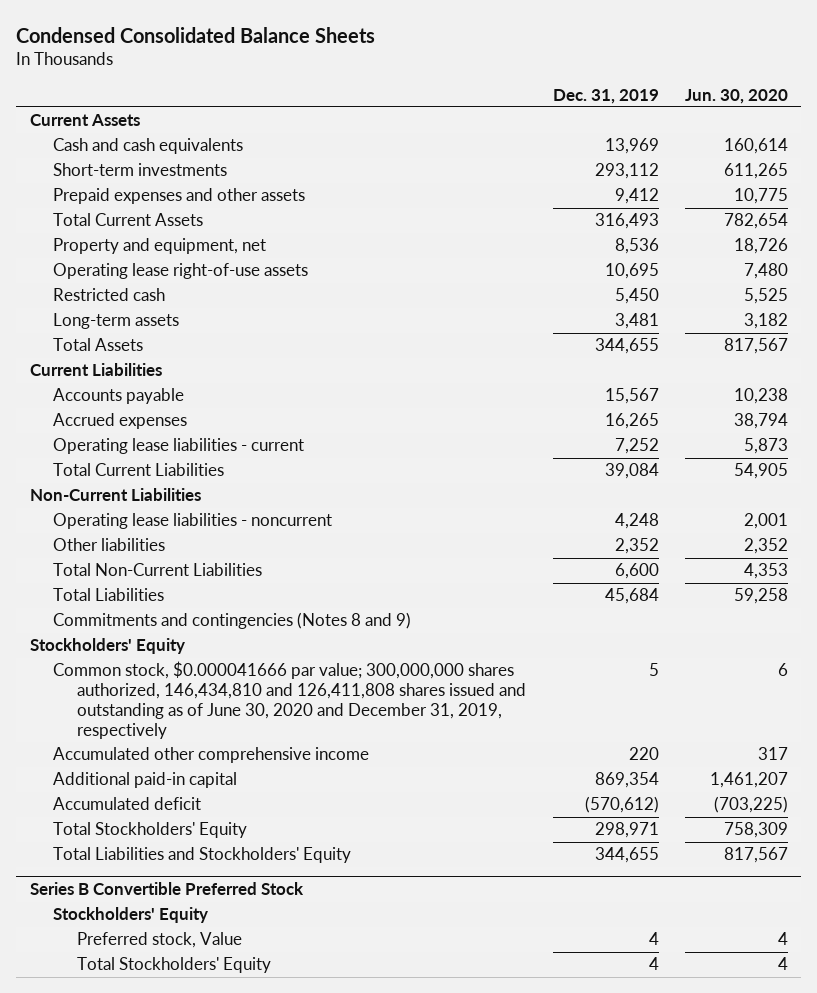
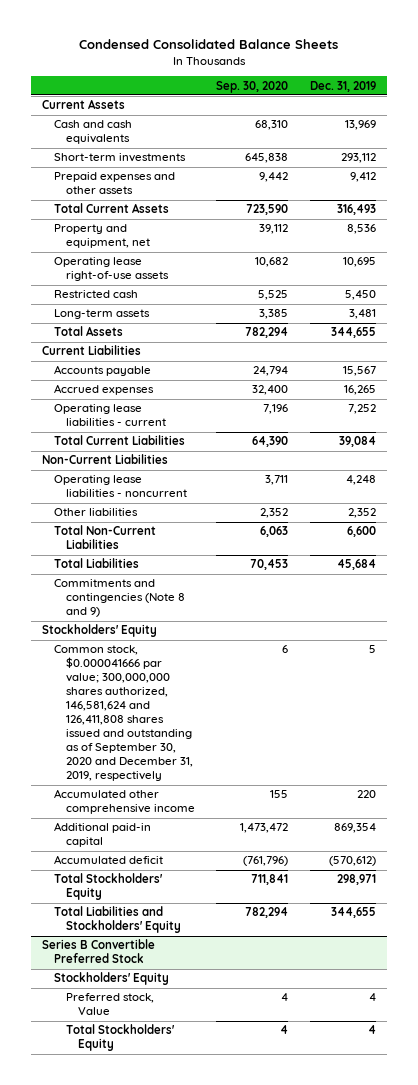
- | Dec. 31, 2019 | Jun. 30, 2020
+ | Sep. 30, 2020 | Dec. 31, 2019
- Commitments and contingencies (Notes 8 and 9)
+ Commitments and contingencies (Note 8 and 9)
- Common stock, $0.000041666 par value; 300,000,000 shares authorized, 146,434,810 and 126,411,808 shares issued and outstanding as of June 30, 2020 and December 31, 2019, respectively | 5 | 6
+ Common stock, $0.000041666 par value; 300,000,000 shares authorized, 146,581,624 and 126,411,808 shares issued and outstanding as of September 30, 2020 and December 31, 2019, respectively | 6 | 5

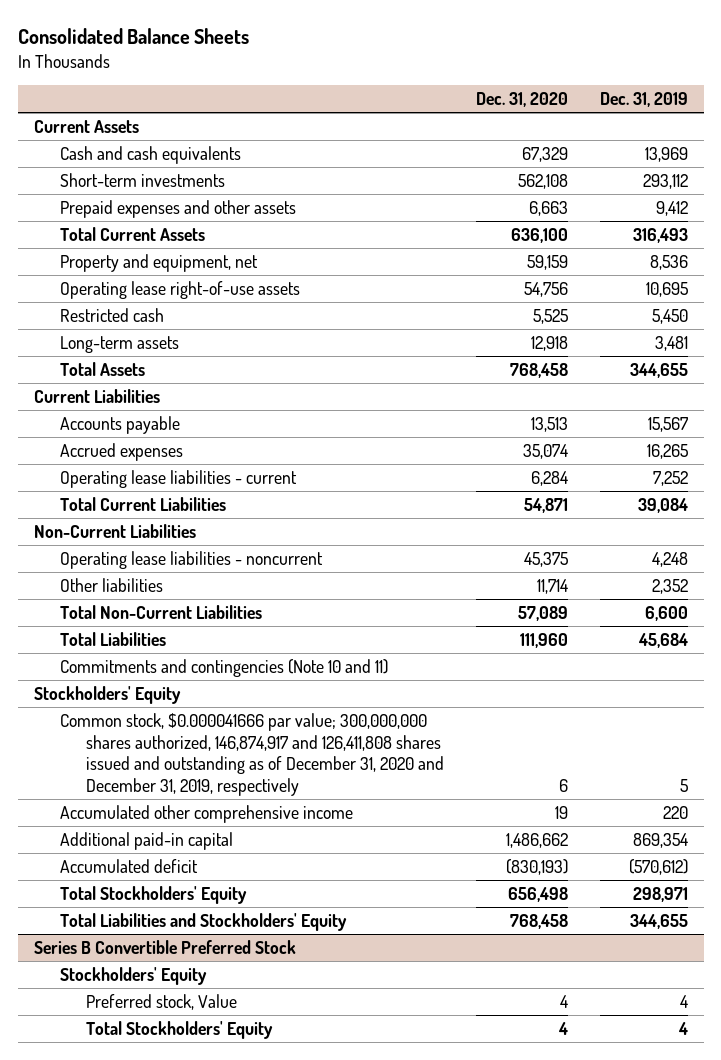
- Condensed Consolidated Balance Sheets
+ Consolidated Balance Sheets
- | Sep. 30, 2020 | Dec. 31, 2019
+ | Dec. 31, 2020 | Dec. 31, 2019
- Commitments and contingencies (Note 8 and 9)
+ Commitments and contingencies (Note 10 and 11)
- Common stock, $0.000041666 par value; 300,000,000 shares authorized, 146,581,624 and 126,411,808 shares issued and outstanding as of September 30, 2020 and December 31, 2019, respectively | 6 | 5
+ Common stock, $0.000041666 par value; 300,000,000 shares authorized, 146,874,917 and 126,411,808 shares issued and outstanding as of December 31, 2020 and December 31, 2019, respectively | 6 | 5

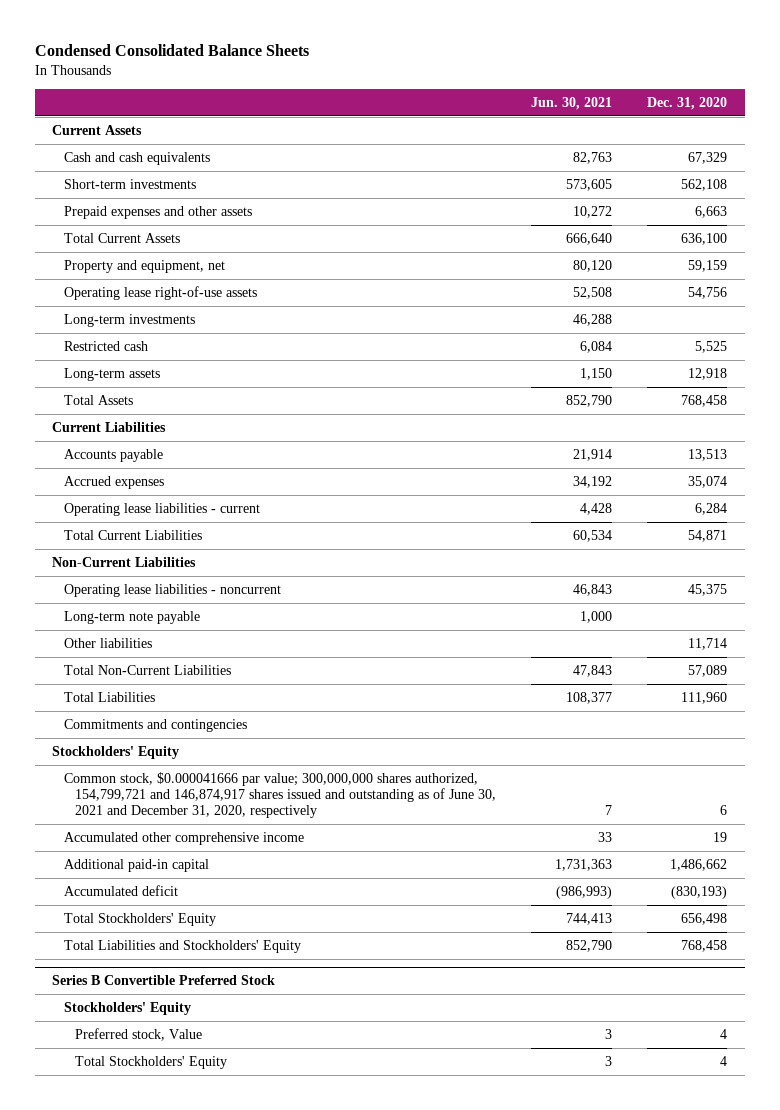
- Consolidated Balance Sheets
+ Condensed Consolidated Balance Sheets
- | Dec. 31, 2020 | Dec. 31, 2019
+ | Jun. 30, 2021 | Dec. 31, 2020
+ Long-term investments | 46,288 |
+ Long-term note payable | 1,000 |
- Commitments and contingencies (Note 10 and 11)
+ Commitments and contingencies
- Common stock, $0.000041666 par value; 300,000,000 shares authorized, 146,874,917 and 126,411,808 shares issued and outstanding as of December 31, 2020 and December 31, 2019, respectively | 6 | 5
+ Common stock, $0.000041666 par value; 300,000,000 shares authorized, 154,799,721 and 146,874,917 shares issued and outstanding as of June 30, 2021 and December 31, 2020, respectively | 7 | 6

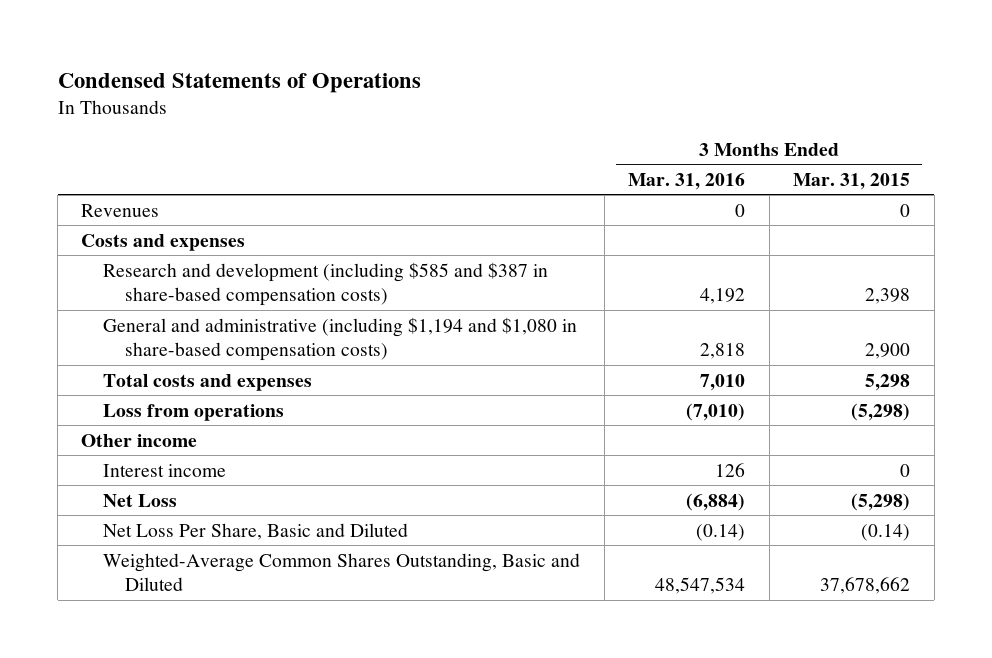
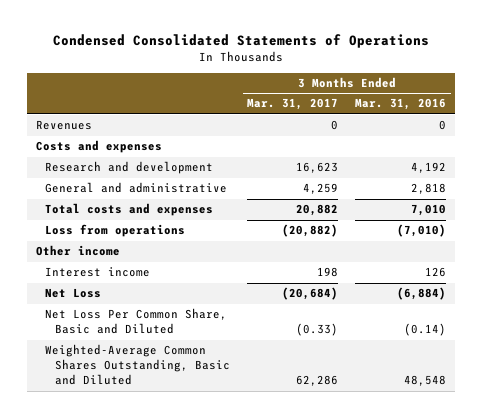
- Condensed Statements of Operations
+ Condensed Consolidated Statements of Operations
- | 3 Months Ended Mar. 31, 2016 | 3 Months Ended Mar. 31, 2015
+ | 3 Months Ended Mar. 31, 2017 | 3 Months Ended Mar. 31, 2016
- Research and development (including $585 and $387 in share-based compensation costs) | 4,192 | 2,398
- General and administrative (including $1,194 and $1,080 in share-based compensation costs) | 2,818 | 2,900
+ Research and development | 16,623 | 4,192
+ General and administrative | 4,259 | 2,818
- Net Loss Per Share, Basic and Diluted | (0.14) | (0.14)
- Weighted-Average Common Shares Outstanding, Basic and Diluted | 48,547,534 | 37,678,662
+ Net Loss Per Common Share, Basic and Diluted | (0.33) | (0.14)
+ Weighted-Average Common Shares Outstanding, Basic and Diluted | 62,286 | 48,548

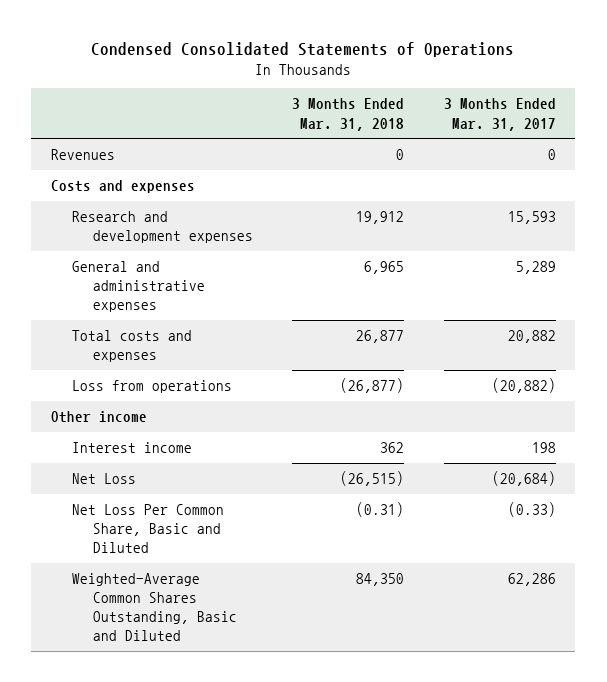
- | 3 Months Ended Mar. 31, 2017 | 3 Months Ended Mar. 31, 2016
+ | 3 Months Ended Mar. 31, 2018 | 3 Months Ended Mar. 31, 2017
- Research and development | 16,623 | 4,192
- General and administrative | 4,259 | 2,818
+ Research and development expenses | 19,912 | 15,593
+ General and administrative expenses | 6,965 | 5,289

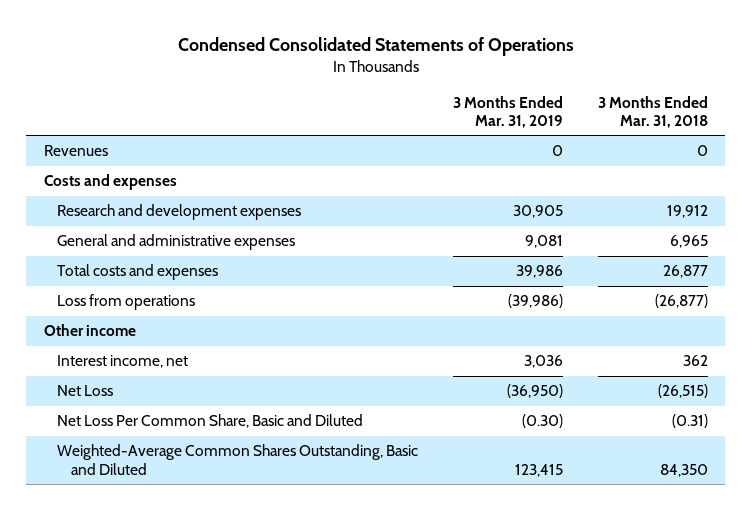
- | 3 Months Ended Mar. 31, 2018 | 3 Months Ended Mar. 31, 2017
+ | 3 Months Ended Mar. 31, 2019 | 3 Months Ended Mar. 31, 2018
- Interest income | 362 | 198
+ Interest income, net | 3,036 | 362

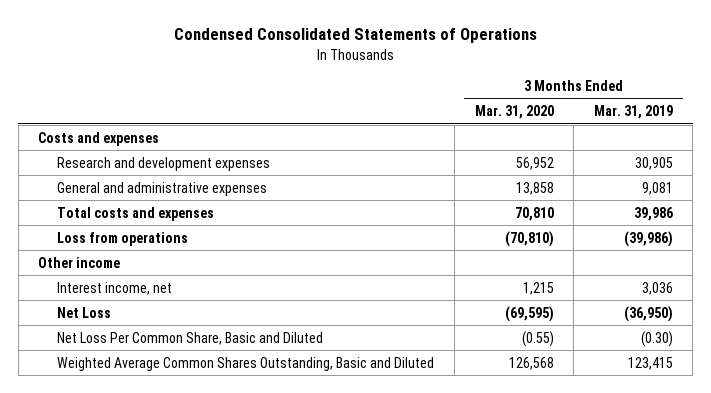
- | 3 Months Ended Mar. 31, 2019 | 3 Months Ended Mar. 31, 2018
+ | 3 Months Ended Mar. 31, 2020 | 3 Months Ended Mar. 31, 2019
- Revenues | 0 | 0
- Weighted-Average Common Shares Outstanding, Basic and Diluted | 123,415 | 84,350
+ Weighted Average Common Shares Outstanding, Basic and Diluted | 126,568 | 123,415

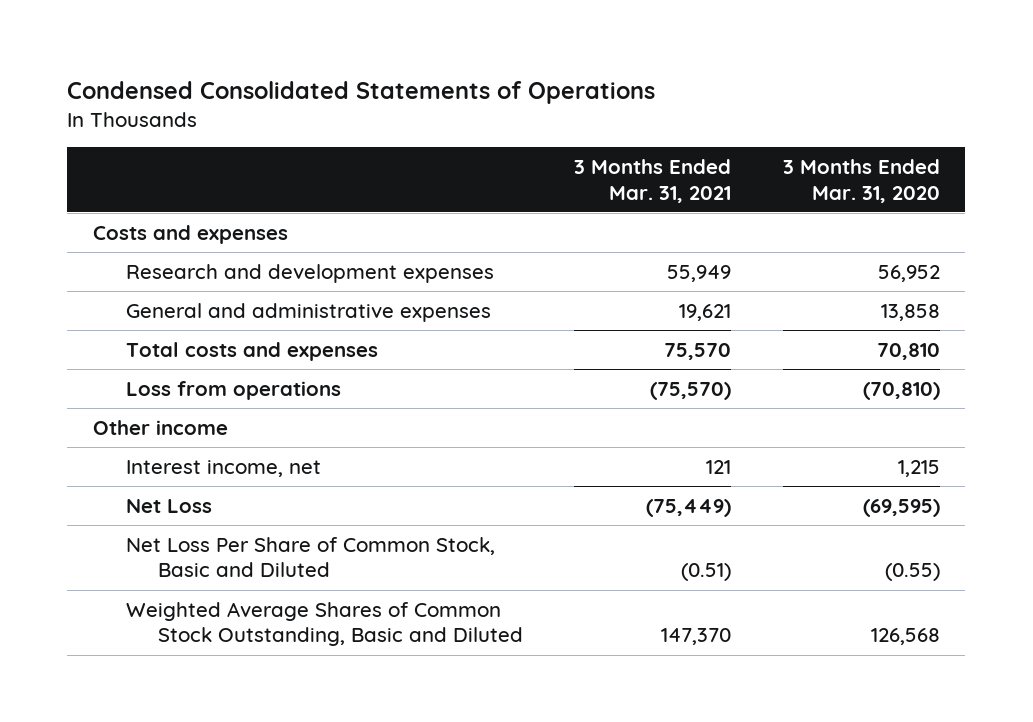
- | 3 Months Ended Mar. 31, 2020 | 3 Months Ended Mar. 31, 2019
+ | 3 Months Ended Mar. 31, 2021 | 3 Months Ended Mar. 31, 2020
- Net Loss Per Common Share, Basic and Diluted | (0.55) | (0.30)
- Weighted Average Common Shares Outstanding, Basic and Diluted | 126,568 | 123,415
+ Net Loss Per Share of Common Stock, Basic and Diluted | (0.51) | (0.55)
+ Weighted Average Shares of Common Stock Outstanding, Basic and Diluted | 147,370 | 126,568

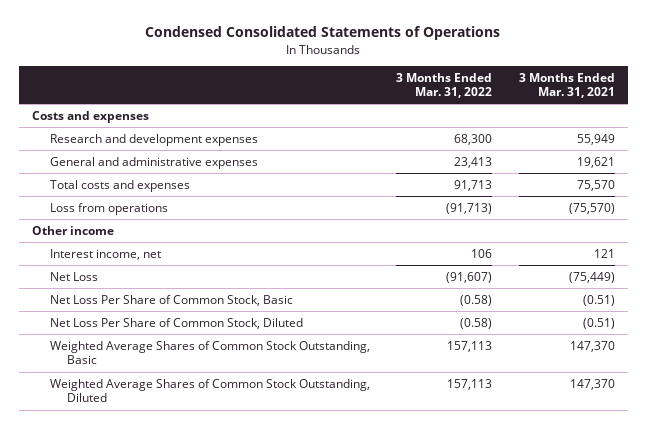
- | 3 Months Ended Mar. 31, 2021 | 3 Months Ended Mar. 31, 2020
+ | 3 Months Ended Mar. 31, 2022 | 3 Months Ended Mar. 31, 2021
- Net Loss Per Share of Common Stock, Basic and Diluted | (0.51) | (0.55)
- Weighted Average Shares of Common Stock Outstanding, Basic and Diluted | 147,370 | 126,568
+ Net Loss Per Share of Common Stock, Basic | (0.58) | (0.51)
+ Net Loss Per Share of Common Stock, Diluted | (0.58) | (0.51)
+ Weighted Average Shares of Common Stock Outstanding, Basic | 157,113 | 147,370
+ Weighted Average Shares of Common Stock Outstanding, Diluted | 157,113 | 147,370

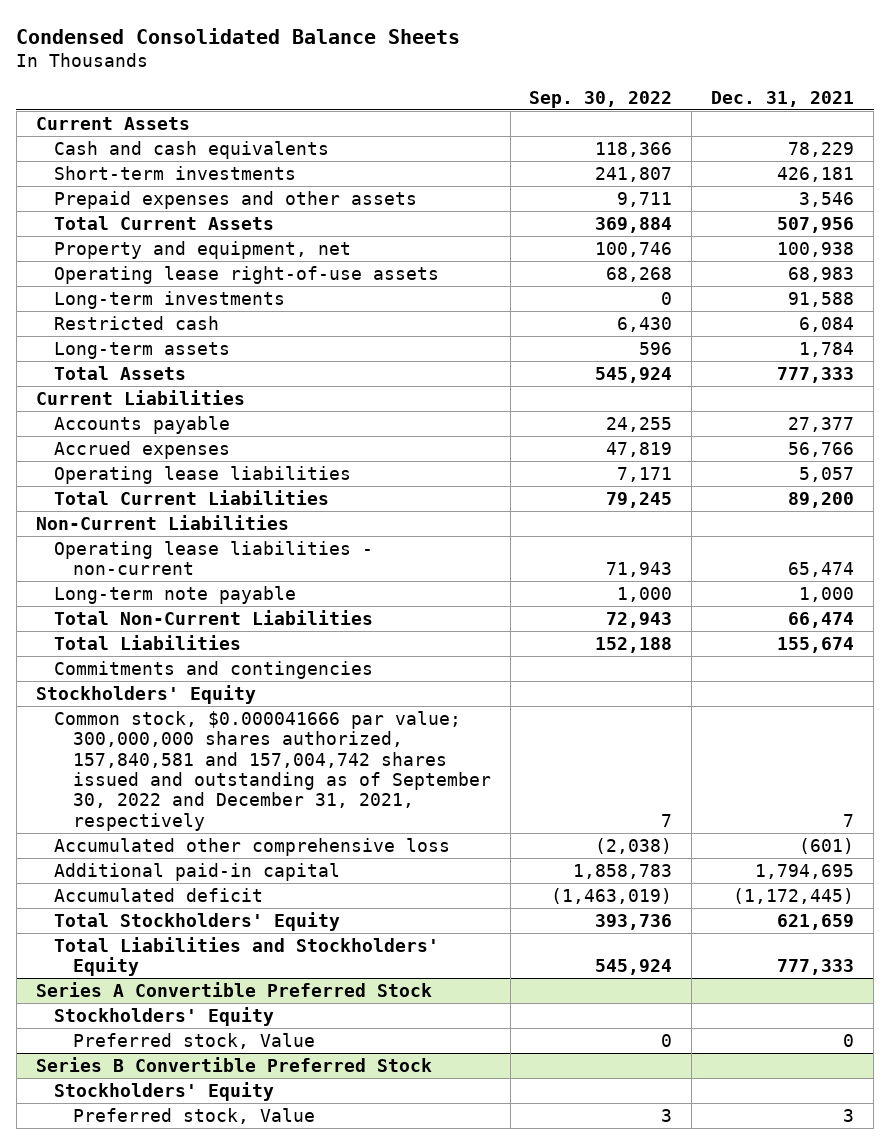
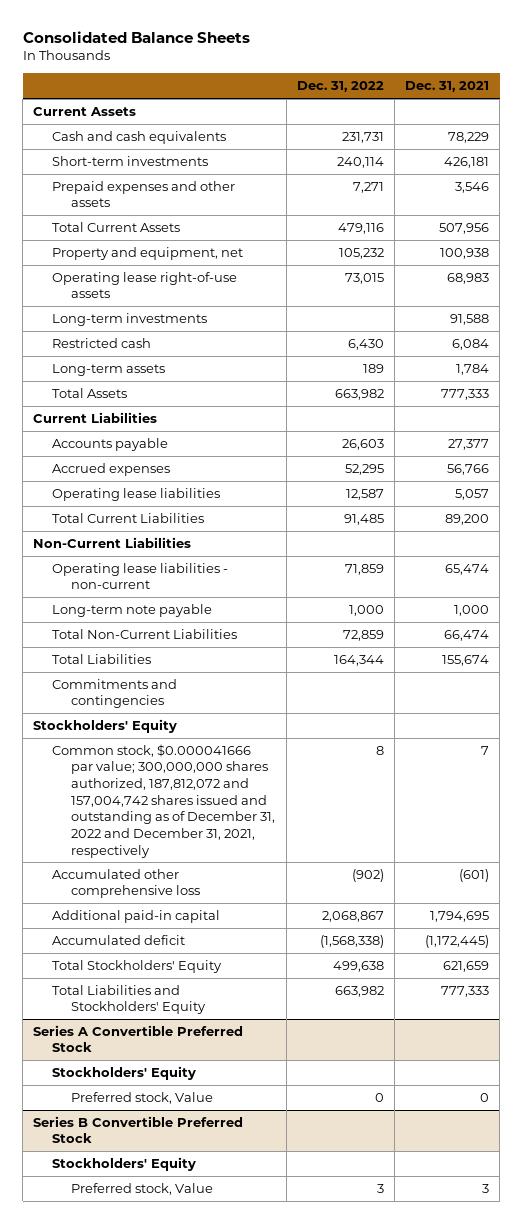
- Condensed Consolidated Balance Sheets
+ Consolidated Balance Sheets
- | Sep. 30, 2022 | Dec. 31, 2021
+ | Dec. 31, 2022 | Dec. 31, 2021
- Common stock, $0.000041666 par value; 300,000,000 shares authorized, 157,840,581 and 157,004,742 shares issued and outstanding as of September 30, 2022 and December 31, 2021, respectively | 7 | 7
+ Common stock, $0.000041666 par value; 300,000,000 shares authorized, 187,812,072 and 157,004,742 shares issued and outstanding as of December 31, 2022 and December 31, 2021, respectively | 8 | 7

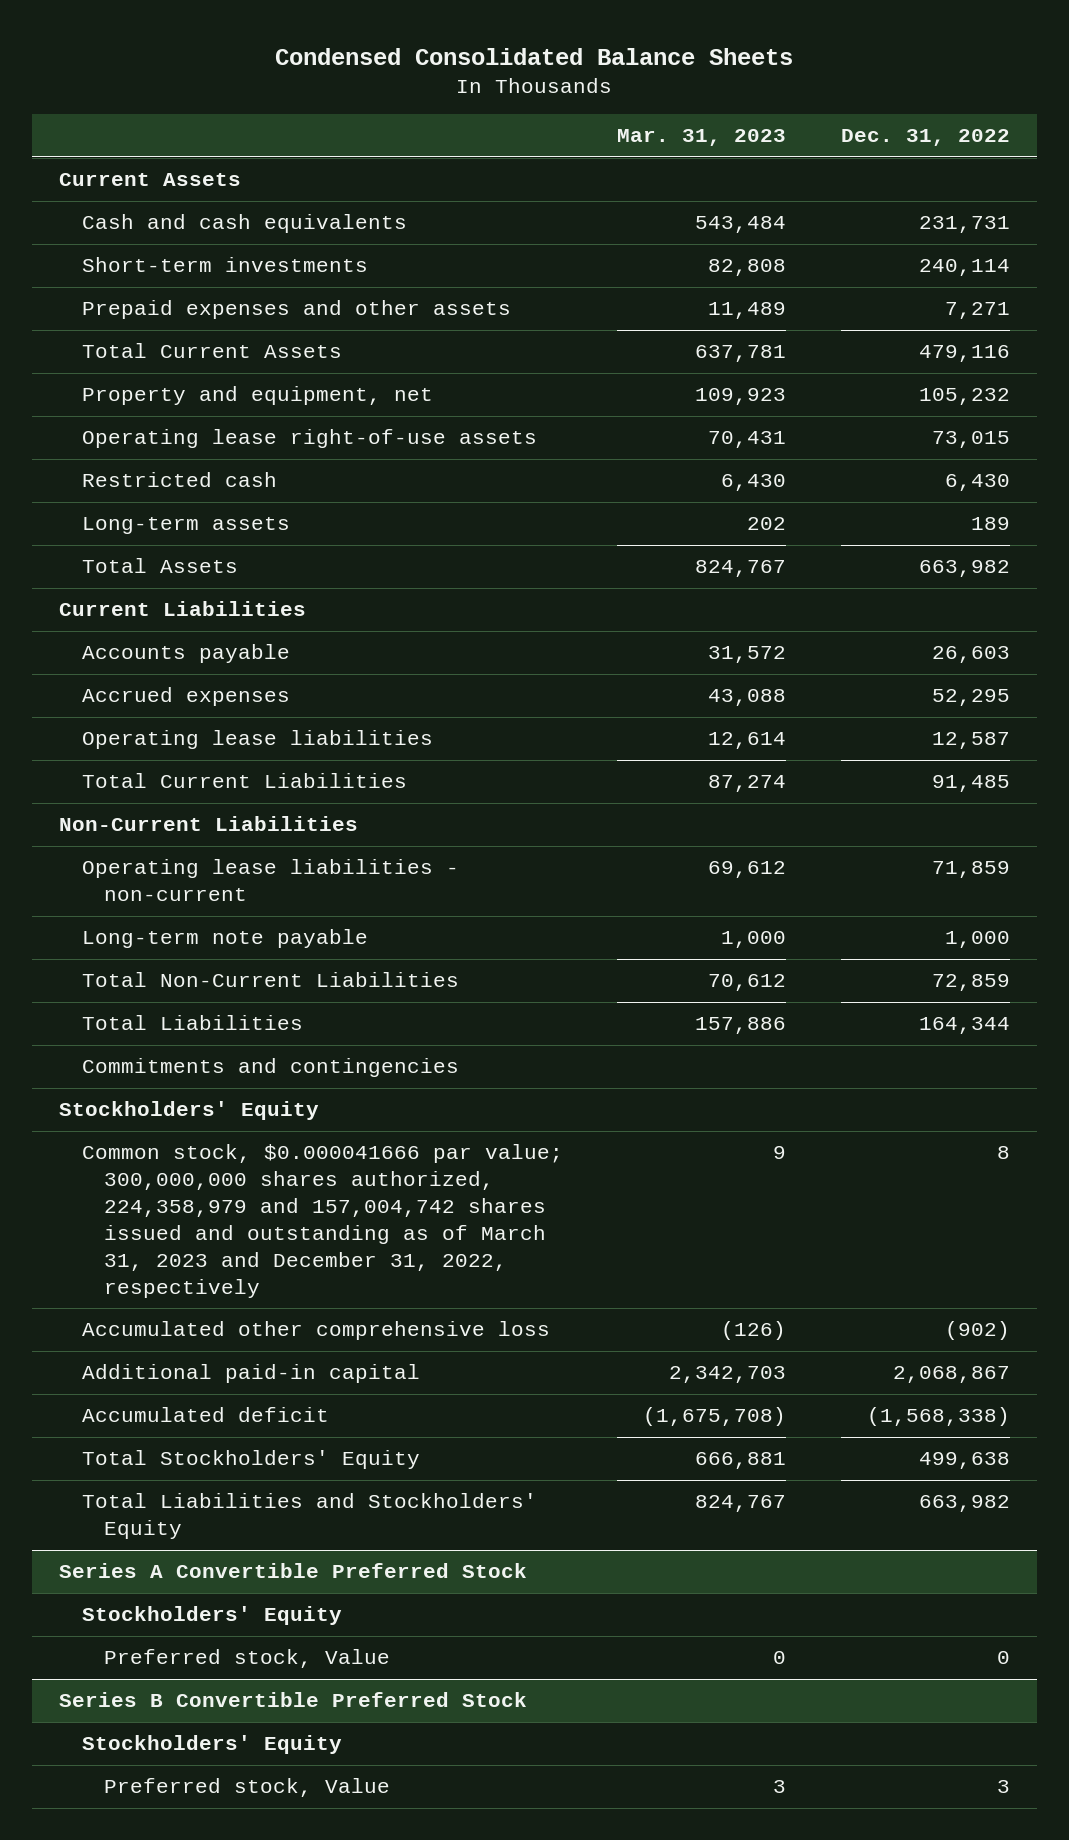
- Consolidated Balance Sheets
+ Condensed Consolidated Balance Sheets
- | Dec. 31, 2022 | Dec. 31, 2021
+ | Mar. 31, 2023 | Dec. 31, 2022
- Long-term investments | | 91,588
- Common stock, $0.000041666 par value; 300,000,000 shares authorized, 187,812,072 and 157,004,742 shares issued and outstanding as of December 31, 2022 and December 31, 2021, respectively | 8 | 7
+ Common stock, $0.000041666 par value; 300,000,000 shares authorized, 224,358,979 and 157,004,742 shares issued and outstanding as of March 31, 2023 and December 31, 2022, respectively | 9 | 8

